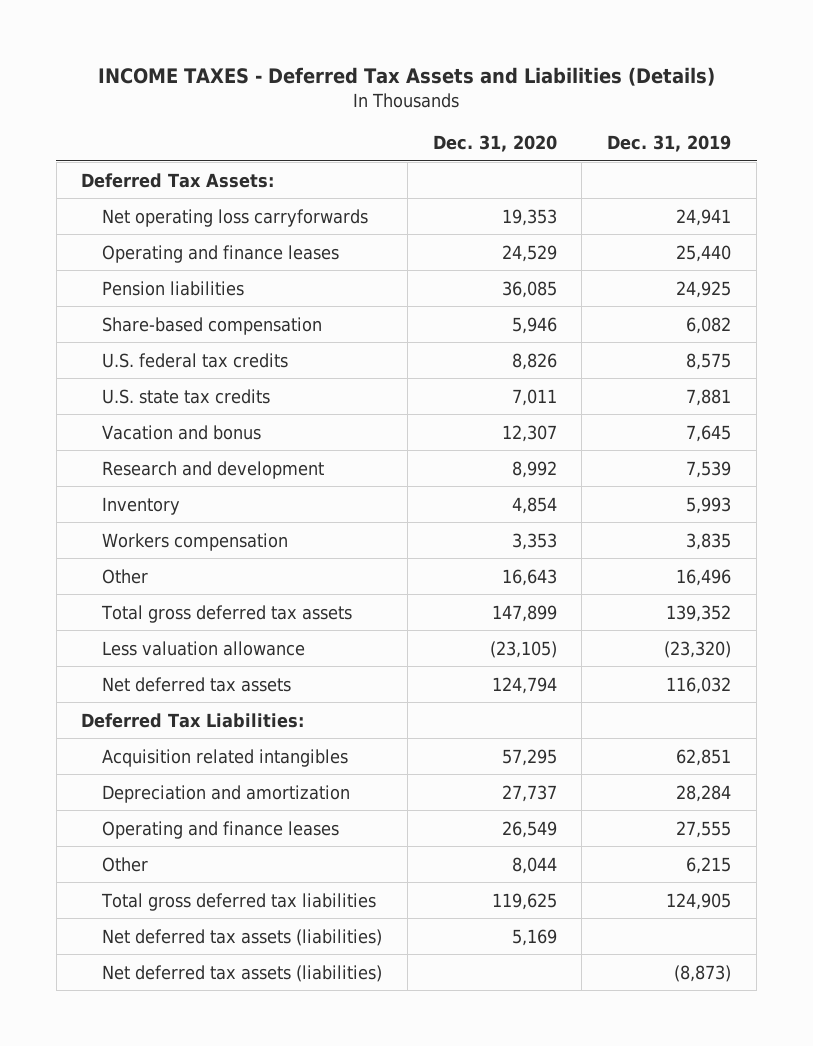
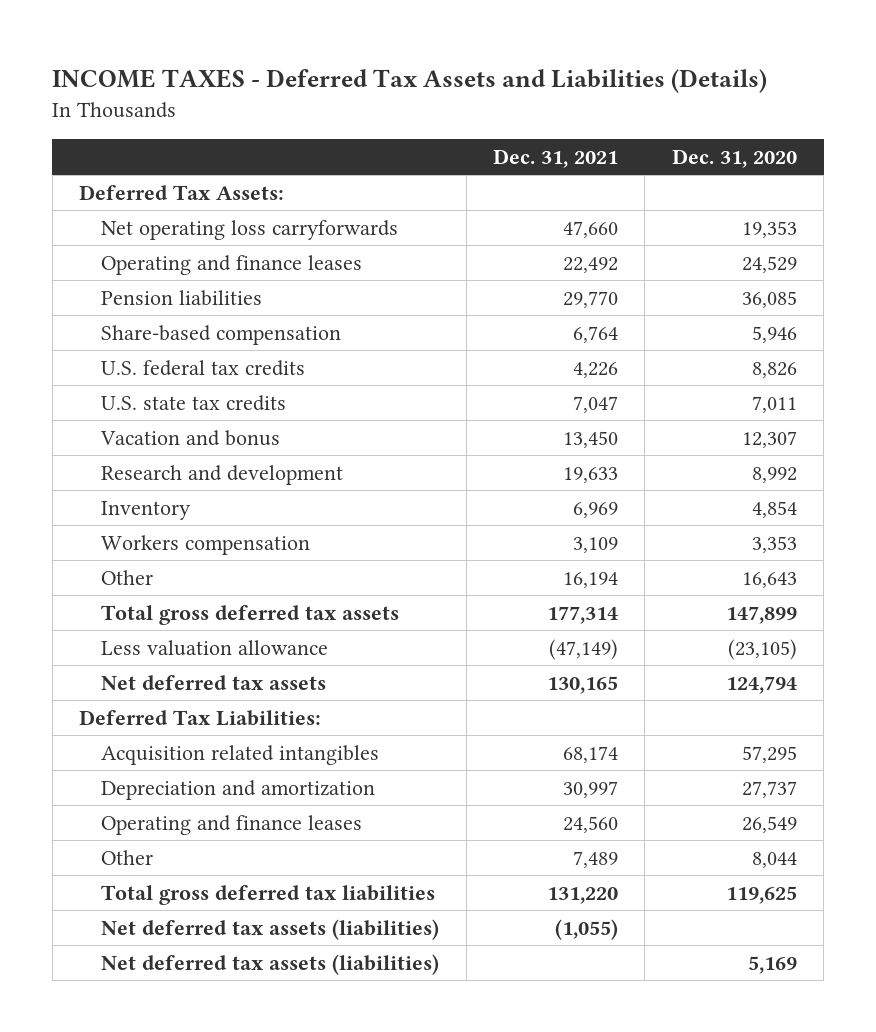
- | Dec. 31, 2020 | Dec. 31, 2019
+ | Dec. 31, 2021 | Dec. 31, 2020
moved down: Net deferred tax assets (liabilities) | | 5,169

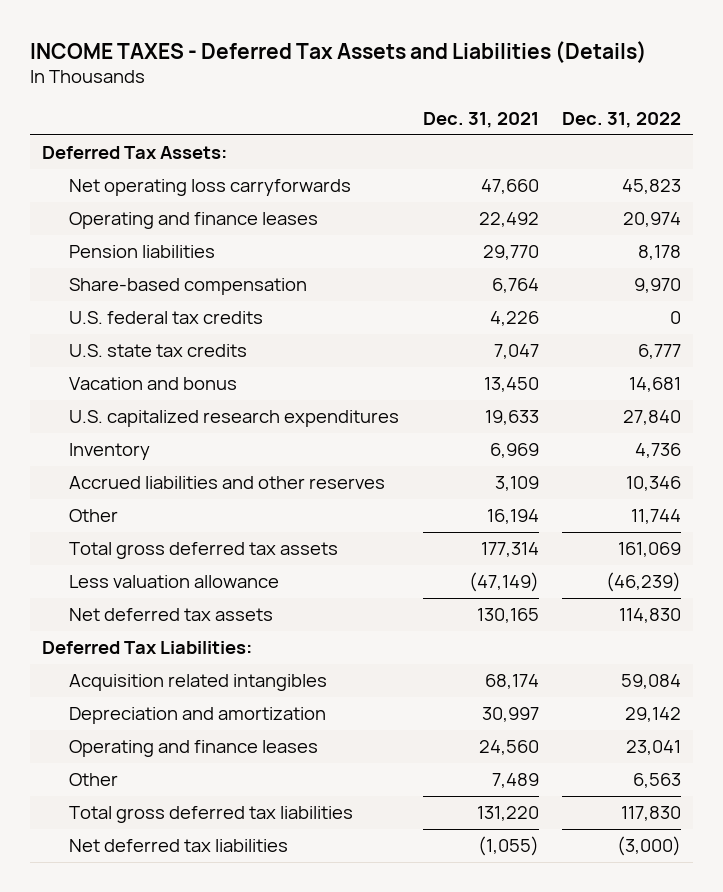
- | Dec. 31, 2021 | Dec. 31, 2020
+ | Dec. 31, 2021 | Dec. 31, 2022
- Research and development | 19,633 | 8,992
+ U.S. capitalized research expenditures | 19,633 | 27,840
- Workers compensation | 3,109 | 3,353
+ Accrued liabilities and other reserves | 3,109 | 10,346
- Net deferred tax assets (liabilities) | (1,055) |
- Net deferred tax assets (liabilities) | | 5,169
+ Net deferred tax liabilities | (1,055) | (3,000)

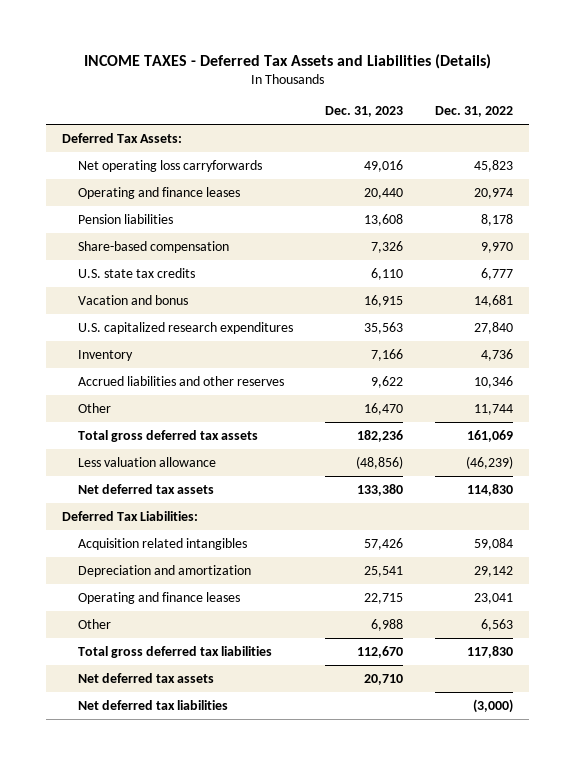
- | Dec. 31, 2021 | Dec. 31, 2022
+ | Dec. 31, 2023 | Dec. 31, 2022
- U.S. federal tax credits | 4,226 | 0
+ Net deferred tax assets | 20,710 |

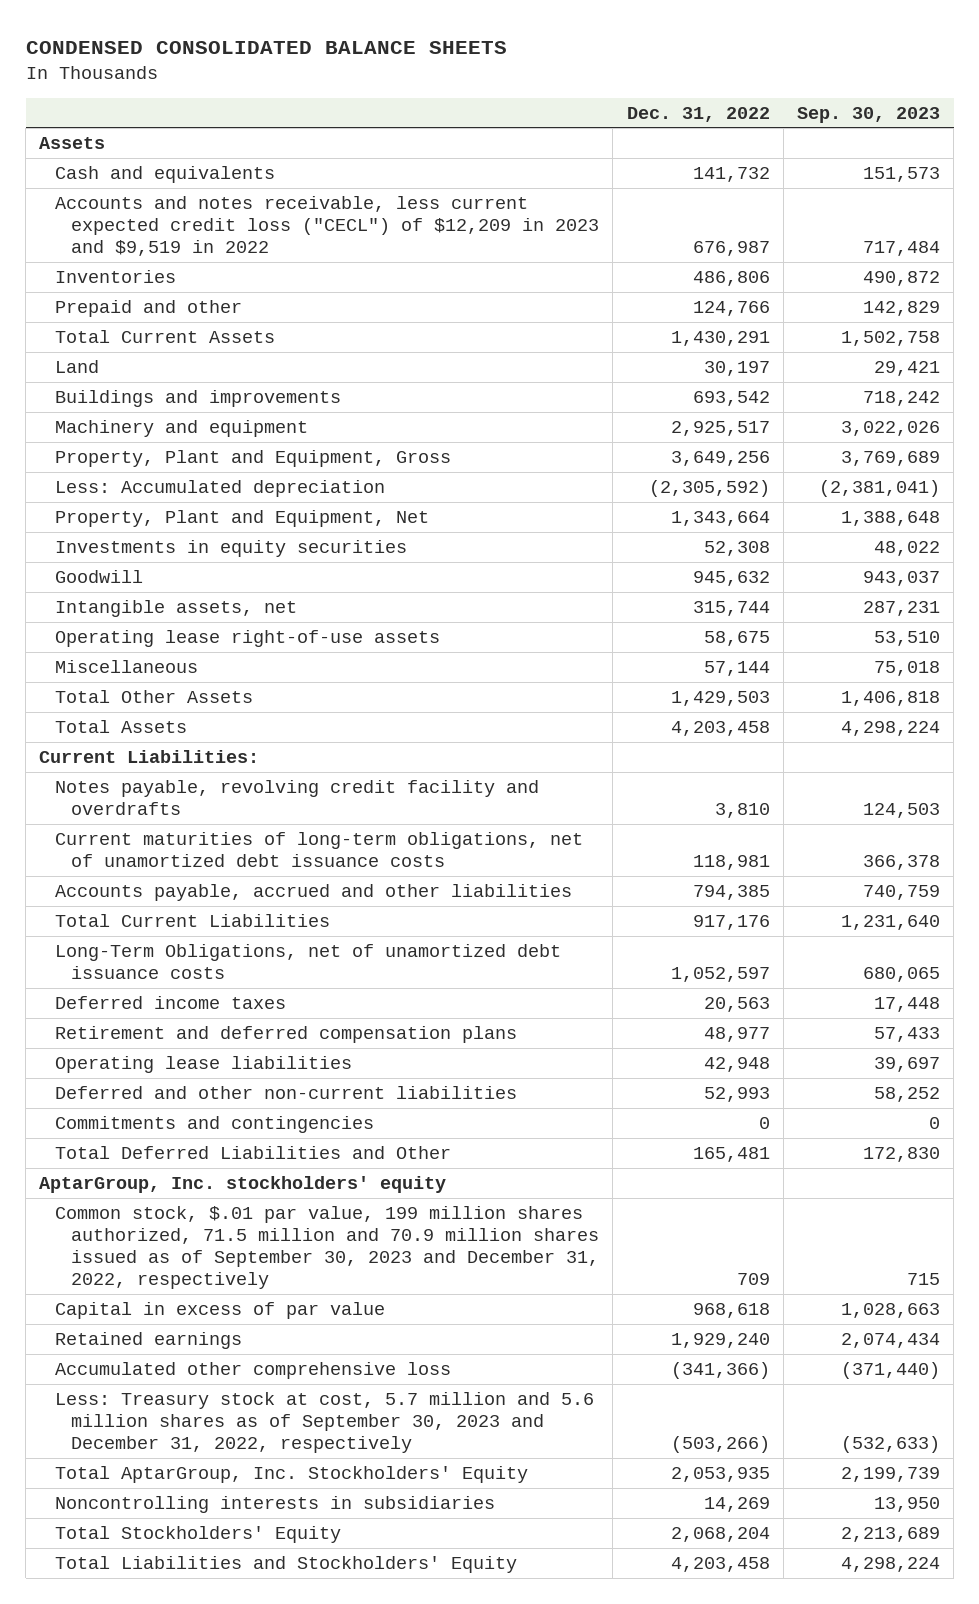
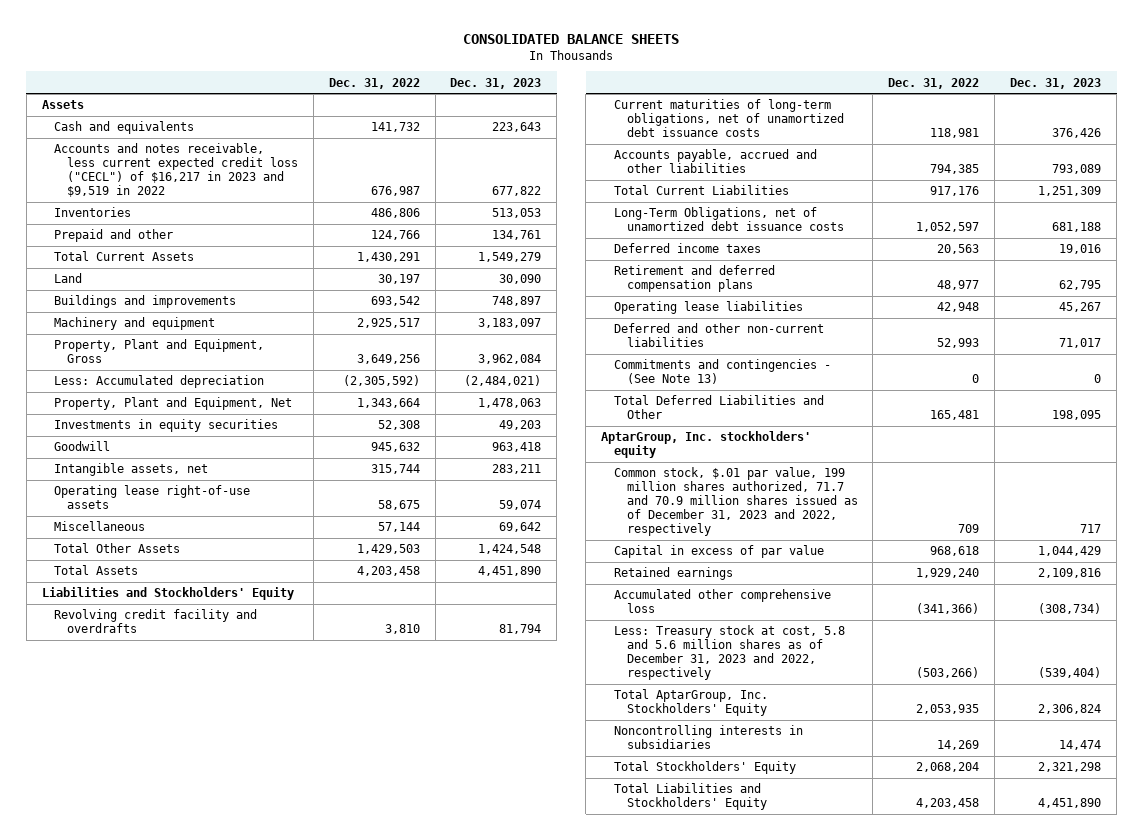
- CONDENSED CONSOLIDATED BALANCE SHEETS
+ CONSOLIDATED BALANCE SHEETS
- | Dec. 31, 2022 | Sep. 30, 2023
+ | Dec. 31, 2022 | Dec. 31, 2023
- Accounts and notes receivable, less current expected credit loss ("CECL") of $12,209 in 2023 and $9,519 in 2022 | 676,987 | 717,484
+ Accounts and notes receivable, less current expected credit loss ("CECL") of $16,217 in 2023 and $9,519 in 2022 | 676,987 | 677,822
- Current Liabilities:
- Notes payable, revolving credit facility and overdrafts | 3,810 | 124,503
+ Liabilities and Stockholders' Equity
+ Revolving credit facility and overdrafts | 3,810 | 81,794
- Commitments and contingencies | 0 | 0
+ Commitments and contingencies - (See Note 13) | 0 | 0
- Common stock, $.01 par value, 199 million shares authorized, 71.5 million and 70.9 million shares issued as of September 30, 2023 and December 31, 2022, respectively | 709 | 715
+ Common stock, $.01 par value, 199 million shares authorized, 71.7 and 70.9 million shares issued as of December 31, 2023 and 2022, respectively | 709 | 717
- Less: Treasury stock at cost, 5.7 million and 5.6 million shares as of September 30, 2023 and December 31, 2022, respectively | (503,266) | (532,633)
+ Less: Treasury stock at cost, 5.8 and 5.6 million shares as of December 31, 2023 and 2022, respectively | (503,266) | (539,404)

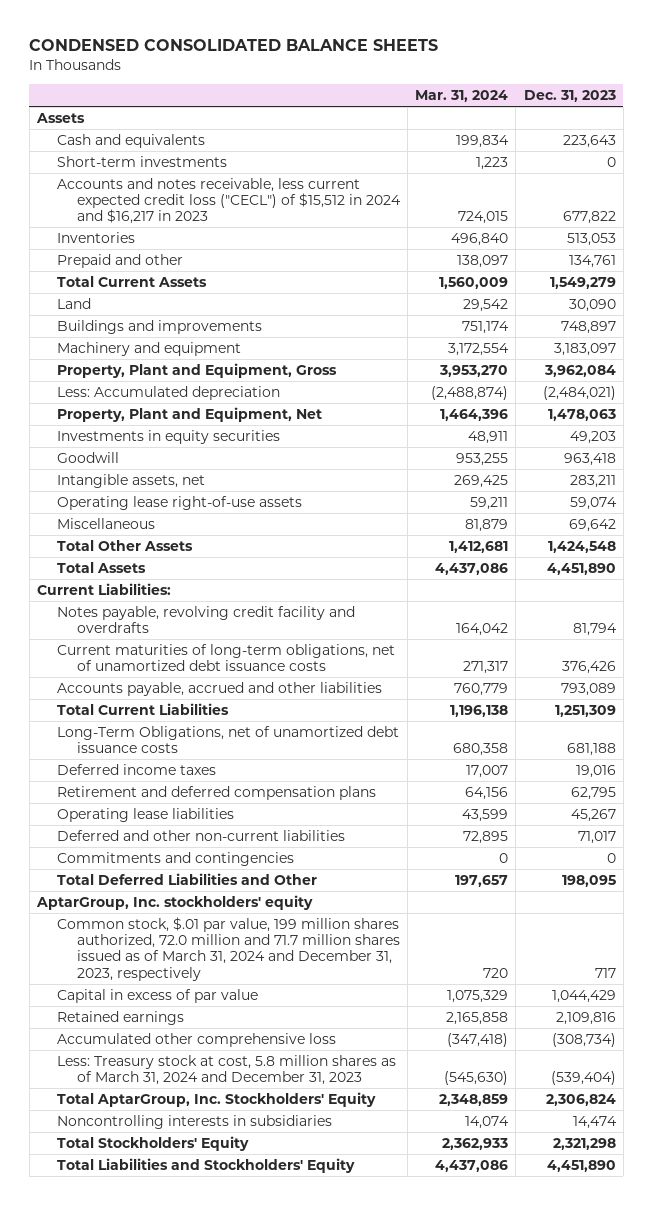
- CONSOLIDATED BALANCE SHEETS
+ CONDENSED CONSOLIDATED BALANCE SHEETS
- | Dec. 31, 2022 | Dec. 31, 2023
+ | Mar. 31, 2024 | Dec. 31, 2023
- Accounts and notes receivable, less current expected credit loss ("CECL") of $16,217 in 2023 and $9,519 in 2022 | 676,987 | 677,822
+ Short-term investments | 1,223 | 0
+ Accounts and notes receivable, less current expected credit loss ("CECL") of $15,512 in 2024 and $16,217 in 2023 | 724,015 | 677,822
- Liabilities and Stockholders' Equity
- Revolving credit facility and overdrafts | 3,810 | 81,794
+ Current Liabilities:
+ Notes payable, revolving credit facility and overdrafts | 164,042 | 81,794
- Commitments and contingencies - (See Note 13) | 0 | 0
+ Commitments and contingencies | 0 | 0
- Common stock, $.01 par value, 199 million shares authorized, 71.7 and 70.9 million shares issued as of December 31, 2023 and 2022, respectively | 709 | 717
+ Common stock, $.01 par value, 199 million shares authorized, 72.0 million and 71.7 million shares issued as of March 31, 2024 and December 31, 2023, respectively | 720 | 717
- Less: Treasury stock at cost, 5.8 and 5.6 million shares as of December 31, 2023 and 2022, respectively | (503,266) | (539,404)
+ Less: Treasury stock at cost, 5.8 million shares as of March 31, 2024 and December 31, 2023 | (545,630) | (539,404)

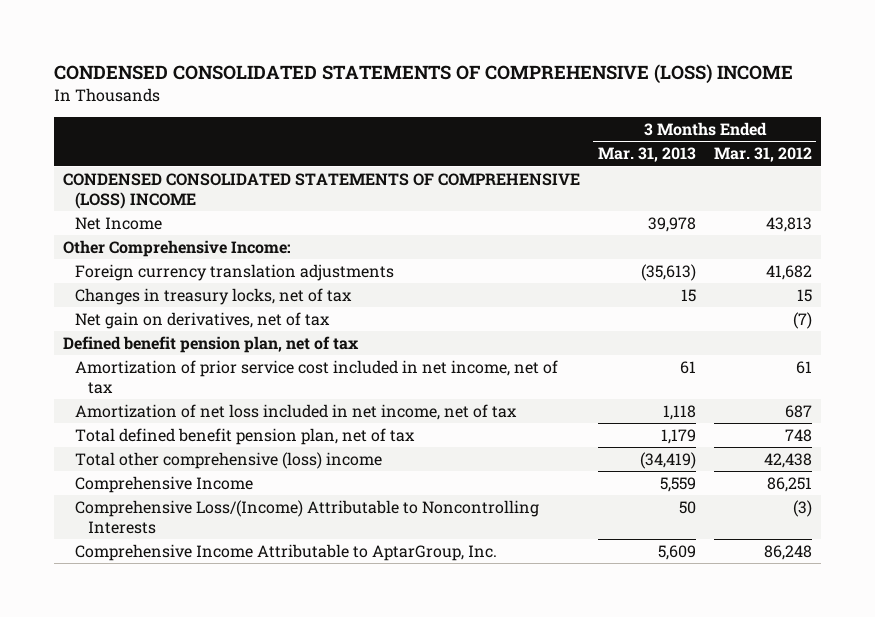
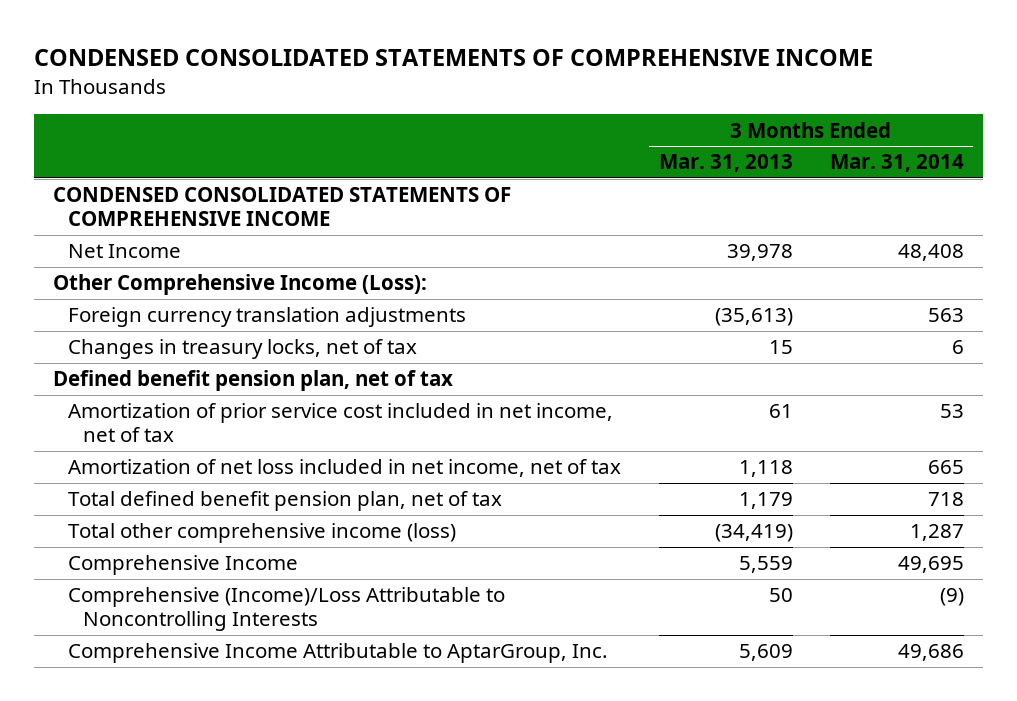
- CONDENSED CONSOLIDATED STATEMENTS OF COMPREHENSIVE (LOSS) INCOME
+ CONDENSED CONSOLIDATED STATEMENTS OF COMPREHENSIVE INCOME
- | 3 Months Ended Mar. 31, 2013 | 3 Months Ended Mar. 31, 2012
+ | 3 Months Ended Mar. 31, 2013 | 3 Months Ended Mar. 31, 2014
- CONDENSED CONSOLIDATED STATEMENTS OF COMPREHENSIVE (LOSS) INCOME
+ CONDENSED CONSOLIDATED STATEMENTS OF COMPREHENSIVE INCOME
- Other Comprehensive Income:
+ Other Comprehensive Income (Loss):
- Net gain on derivatives, net of tax | | (7)
- Total other comprehensive (loss) income | (34,419) | 42,438
+ Total other comprehensive income (loss) | (34,419) | 1,287
- Comprehensive Loss/(Income) Attributable to Noncontrolling Interests | 50 | (3)
+ Comprehensive (Income)/Loss Attributable to Noncontrolling Interests | 50 | (9)

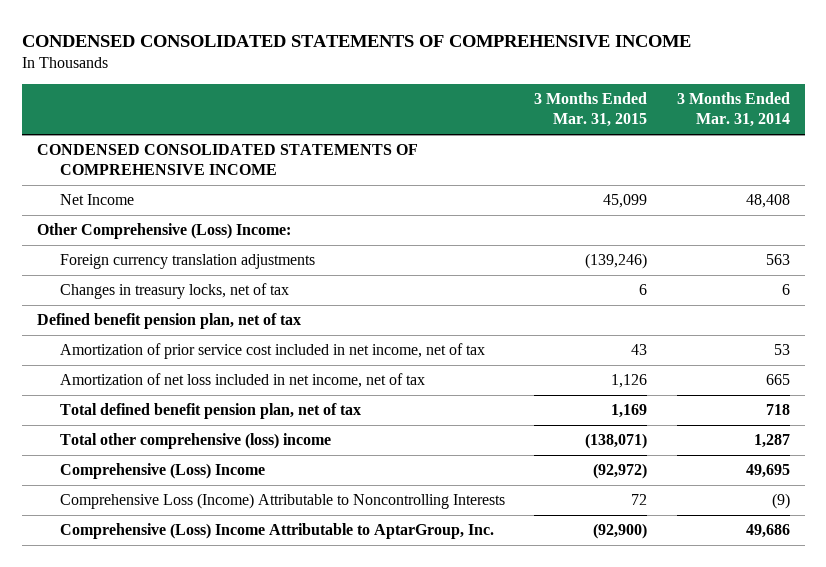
- | 3 Months Ended Mar. 31, 2013 | 3 Months Ended Mar. 31, 2014
+ | 3 Months Ended Mar. 31, 2015 | 3 Months Ended Mar. 31, 2014
- Other Comprehensive Income (Loss):
+ Other Comprehensive (Loss) Income:
- Total other comprehensive income (loss) | (34,419) | 1,287
- Comprehensive Income | 5,559 | 49,695
- Comprehensive (Income)/Loss Attributable to Noncontrolling Interests | 50 | (9)
- Comprehensive Income Attributable to AptarGroup, Inc. | 5,609 | 49,686
+ Total other comprehensive (loss) income | (138,071) | 1,287
+ Comprehensive (Loss) Income | (92,972) | 49,695
+ Comprehensive Loss (Income) Attributable to Noncontrolling Interests | 72 | (9)
+ Comprehensive (Loss) Income Attributable to AptarGroup, Inc. | (92,900) | 49,686

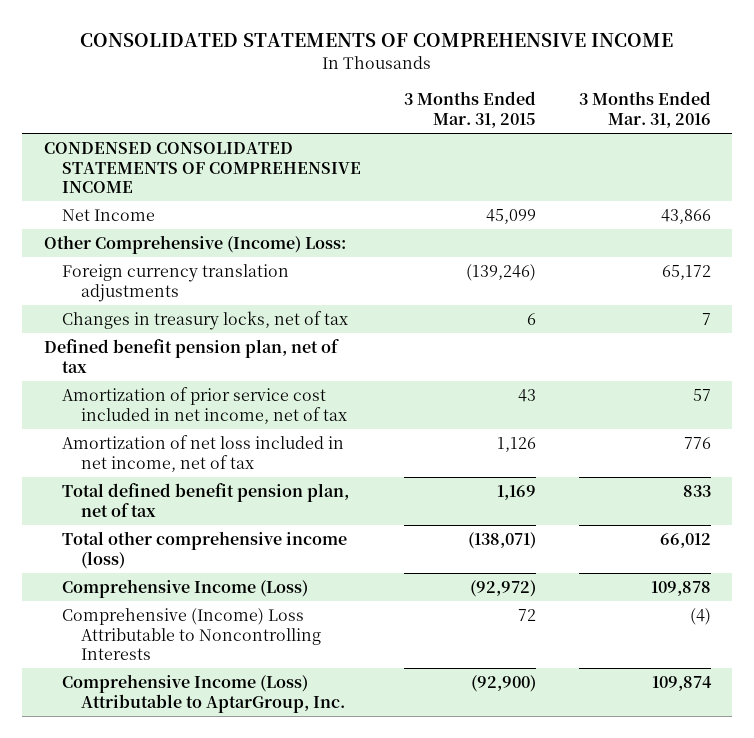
- CONDENSED CONSOLIDATED STATEMENTS OF COMPREHENSIVE INCOME
+ CONSOLIDATED STATEMENTS OF COMPREHENSIVE INCOME
- | 3 Months Ended Mar. 31, 2015 | 3 Months Ended Mar. 31, 2014
+ | 3 Months Ended Mar. 31, 2015 | 3 Months Ended Mar. 31, 2016
- Other Comprehensive (Loss) Income:
+ Other Comprehensive (Income) Loss:
- Total other comprehensive (loss) income | (138,071) | 1,287
- Comprehensive (Loss) Income | (92,972) | 49,695
- Comprehensive Loss (Income) Attributable to Noncontrolling Interests | 72 | (9)
- Comprehensive (Loss) Income Attributable to AptarGroup, Inc. | (92,900) | 49,686
+ Total other comprehensive income (loss) | (138,071) | 66,012
+ Comprehensive Income (Loss) | (92,972) | 109,878
+ Comprehensive (Income) Loss Attributable to Noncontrolling Interests | 72 | (4)
+ Comprehensive Income (Loss) Attributable to AptarGroup, Inc. | (92,900) | 109,874

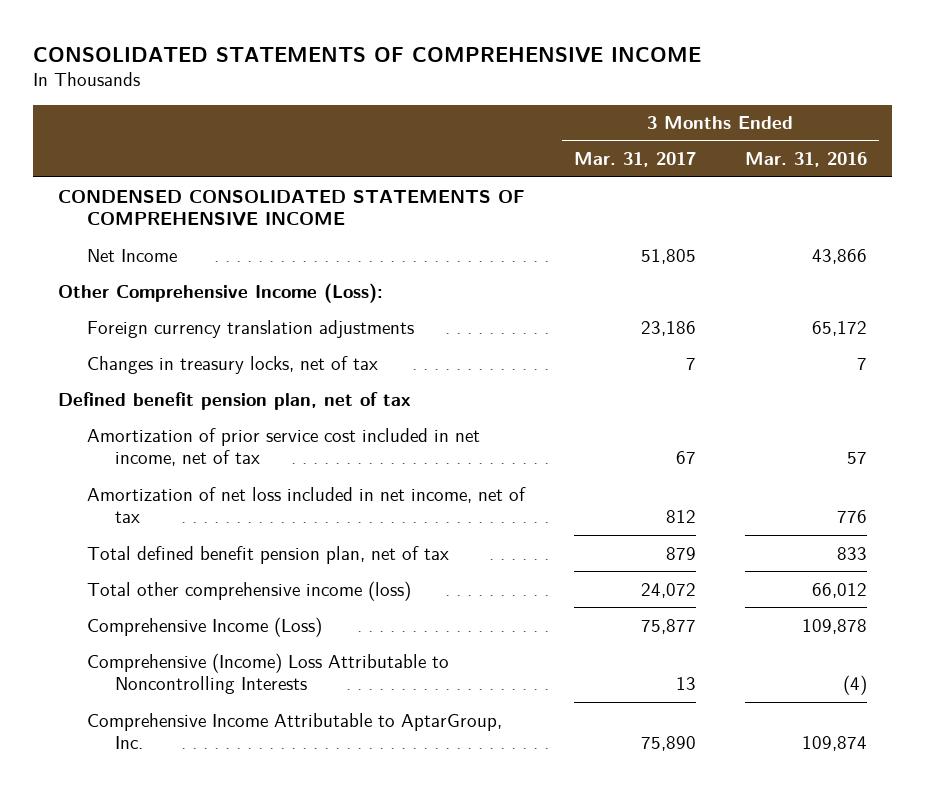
- | 3 Months Ended Mar. 31, 2015 | 3 Months Ended Mar. 31, 2016
+ | 3 Months Ended Mar. 31, 2017 | 3 Months Ended Mar. 31, 2016
- Other Comprehensive (Income) Loss:
+ Other Comprehensive Income (Loss):
- Comprehensive Income (Loss) Attributable to AptarGroup, Inc. | (92,900) | 109,874
+ Comprehensive Income Attributable to AptarGroup, Inc. | 75,890 | 109,874

